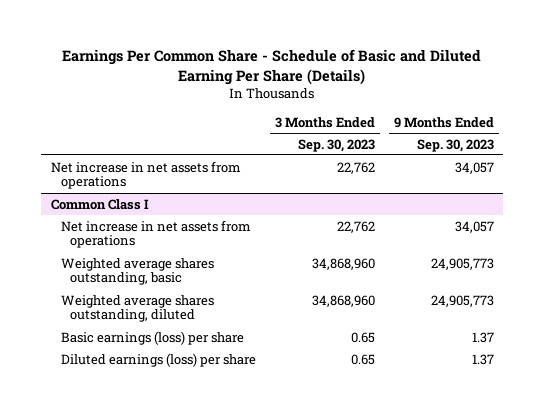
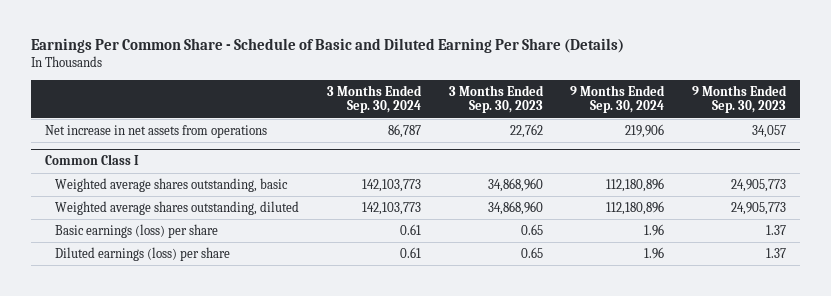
- | 3 Months Ended Sep. 30, 2023 | 9 Months Ended Sep. 30, 2023
+ | 3 Months Ended Sep. 30, 2024 | 3 Months Ended Sep. 30, 2023 | 9 Months Ended Sep. 30, 2024 | 9 Months Ended Sep. 30, 2023
@ Common Class I
- Net increase in net assets from operations | 22,762 | 34,057

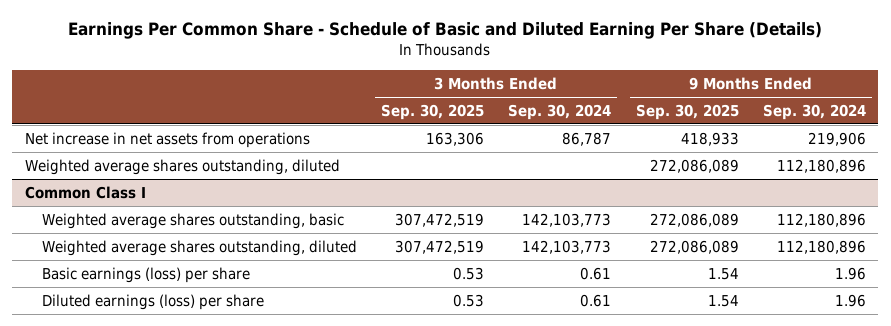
- | 3 Months Ended Sep. 30, 2024 | 3 Months Ended Sep. 30, 2023 | 9 Months Ended Sep. 30, 2024 | 9 Months Ended Sep. 30, 2023
+ | 3 Months Ended Sep. 30, 2025 | 3 Months Ended Sep. 30, 2024 | 9 Months Ended Sep. 30, 2025 | 9 Months Ended Sep. 30, 2024
+ Weighted average shares outstanding, diluted | | | 272,086,089 | 112,180,896

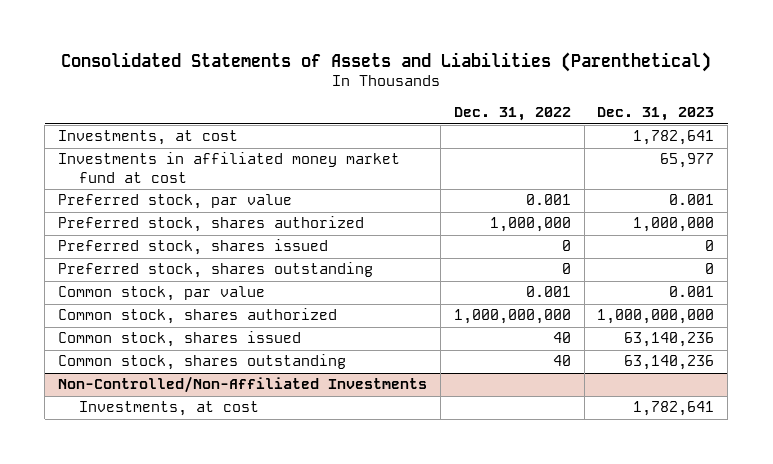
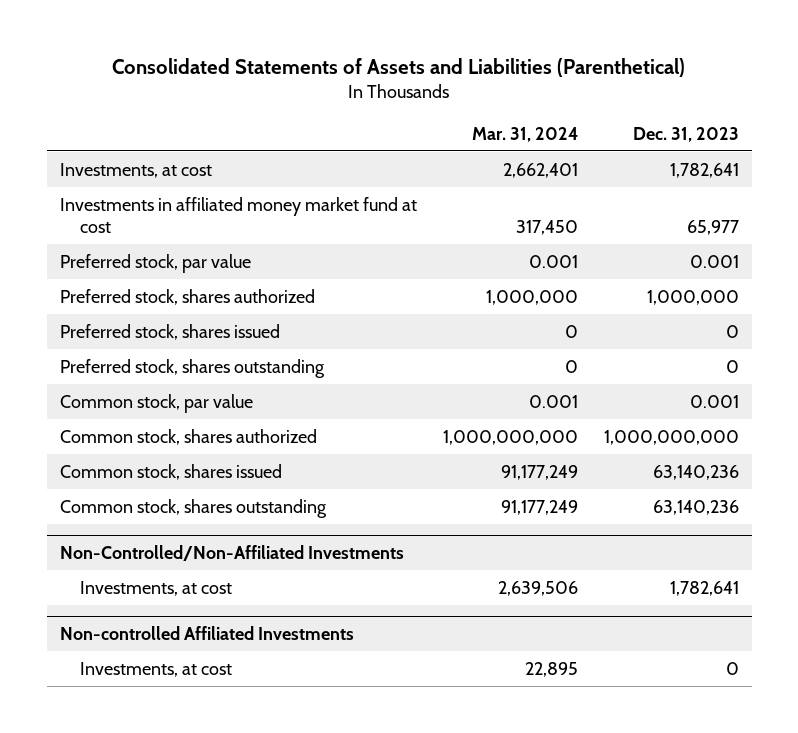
- | Dec. 31, 2022 | Dec. 31, 2023
+ | Mar. 31, 2024 | Dec. 31, 2023
+ Non-controlled Affiliated Investments
+ Investments, at cost | 22,895 | 0

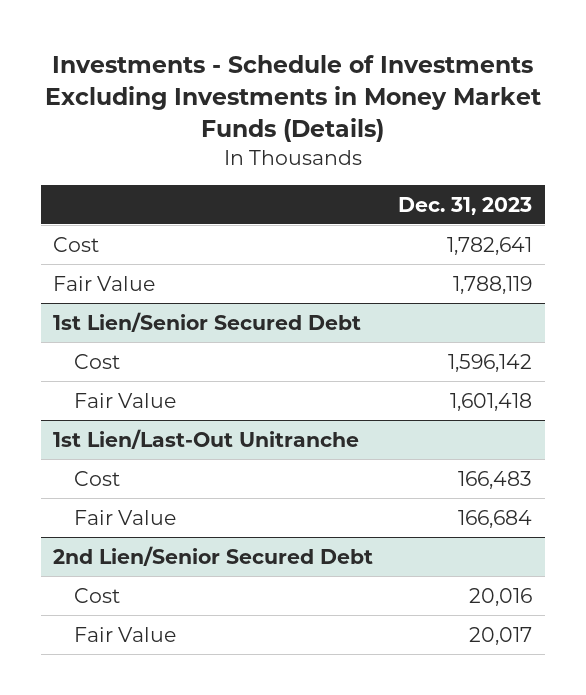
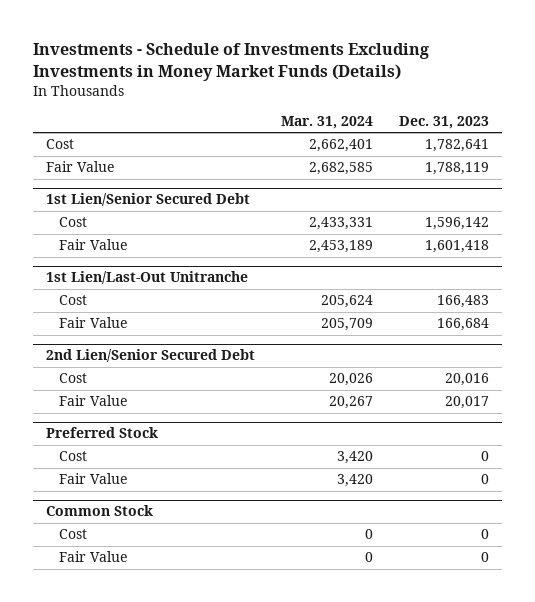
- | Dec. 31, 2023
+ | Mar. 31, 2024 | Dec. 31, 2023
+ Preferred Stock
+ Cost | 3,420 | 0
+ Fair Value | 3,420 | 0
+ Common Stock
+ Cost | 0 | 0
+ Fair Value | 0 | 0

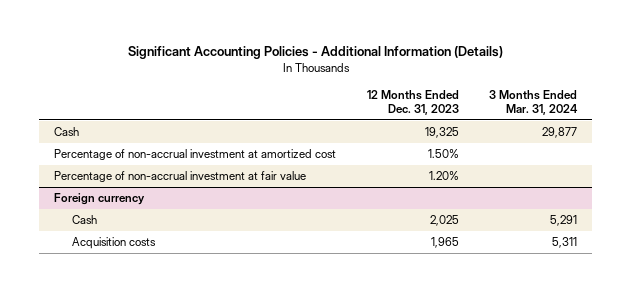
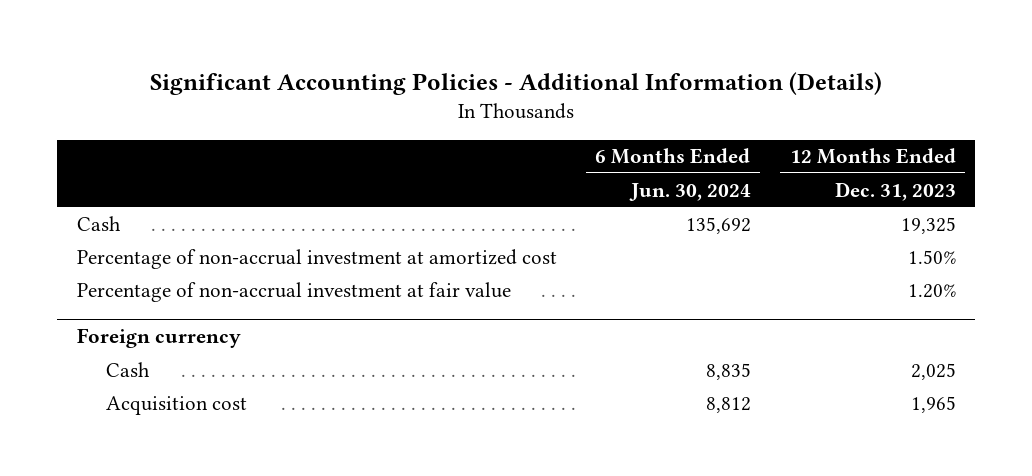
- | 12 Months Ended Dec. 31, 2023 | 3 Months Ended Mar. 31, 2024
+ | 6 Months Ended Jun. 30, 2024 | 12 Months Ended Dec. 31, 2023
@ Foreign currency
- Acquisition costs | 1,965 | 5,311
+ Acquisition cost | 8,812 | 1,965

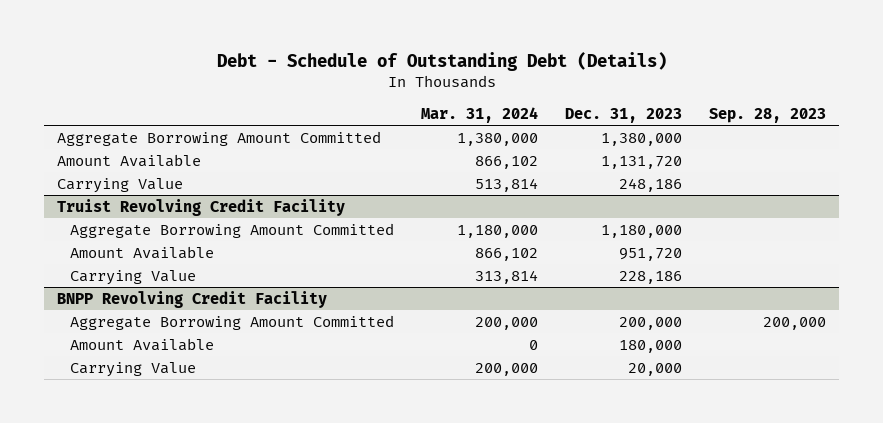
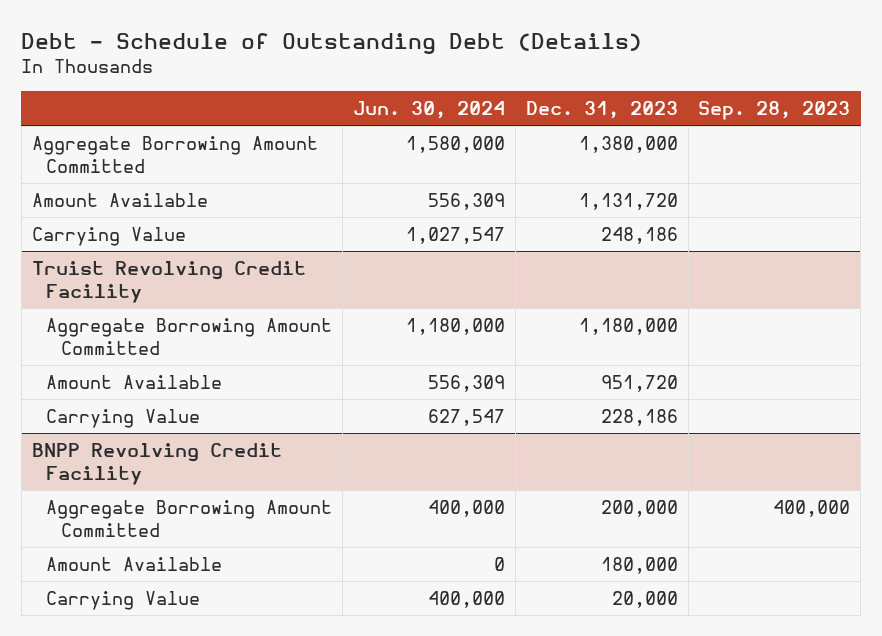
- | Mar. 31, 2024 | Dec. 31, 2023 | Sep. 28, 2023
+ | Jun. 30, 2024 | Dec. 31, 2023 | Sep. 28, 2023
@ BNPP Revolving Credit Facility
- Aggregate Borrowing Amount Committed | 200,000 | 200,000 | 200,000
+ Aggregate Borrowing Amount Committed | 400,000 | 200,000 | 400,000

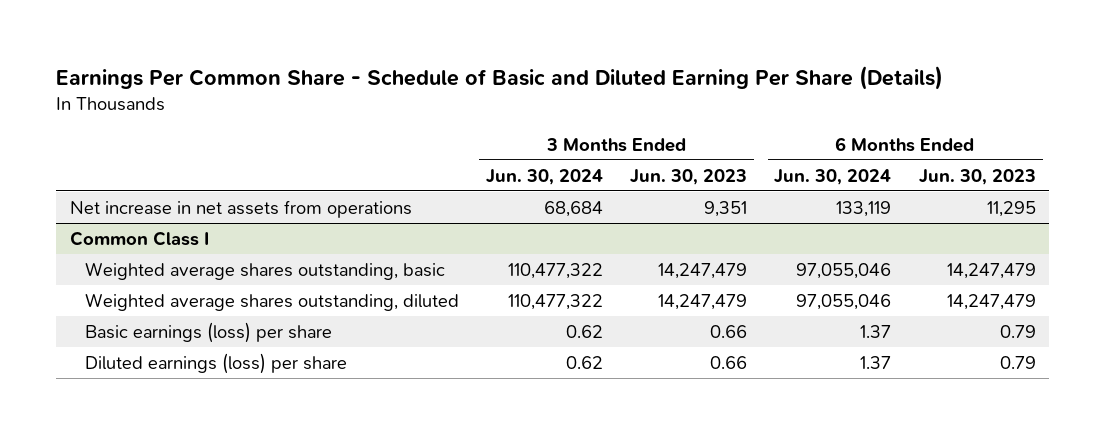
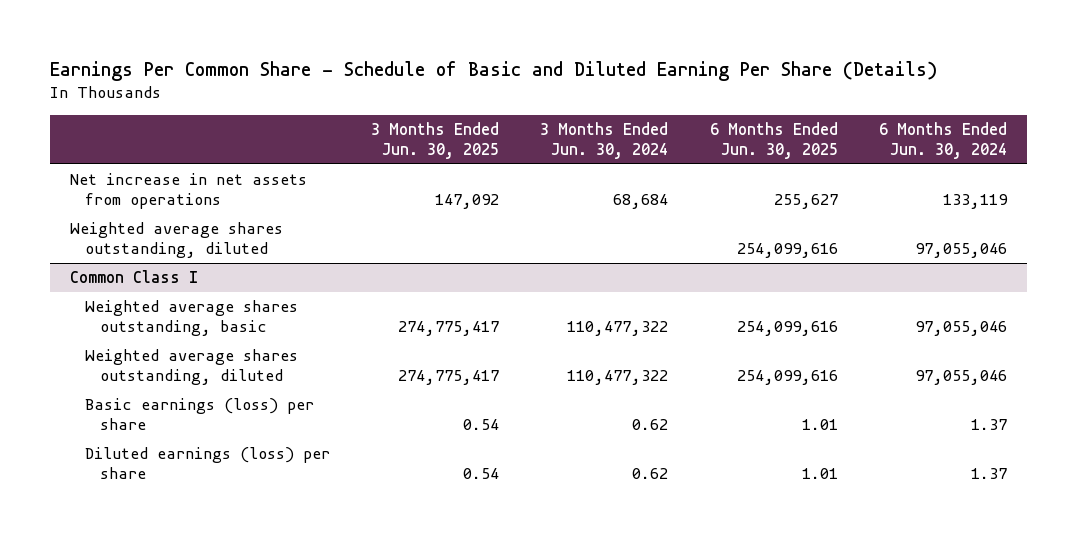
- | 3 Months Ended Jun. 30, 2024 | 3 Months Ended Jun. 30, 2023 | 6 Months Ended Jun. 30, 2024 | 6 Months Ended Jun. 30, 2023
+ | 3 Months Ended Jun. 30, 2025 | 3 Months Ended Jun. 30, 2024 | 6 Months Ended Jun. 30, 2025 | 6 Months Ended Jun. 30, 2024
+ Weighted average shares outstanding, diluted | | | 254,099,616 | 97,055,046

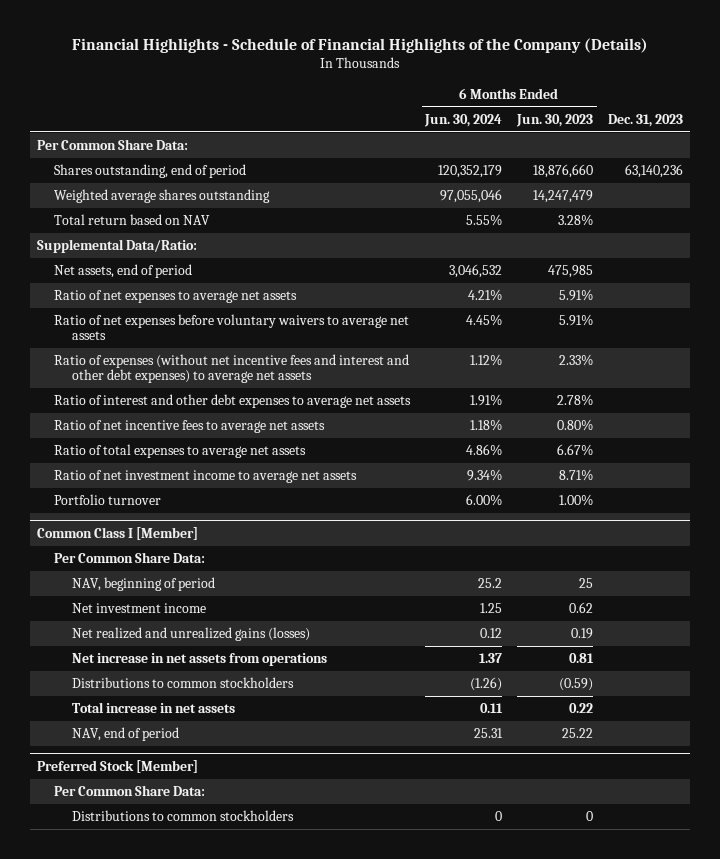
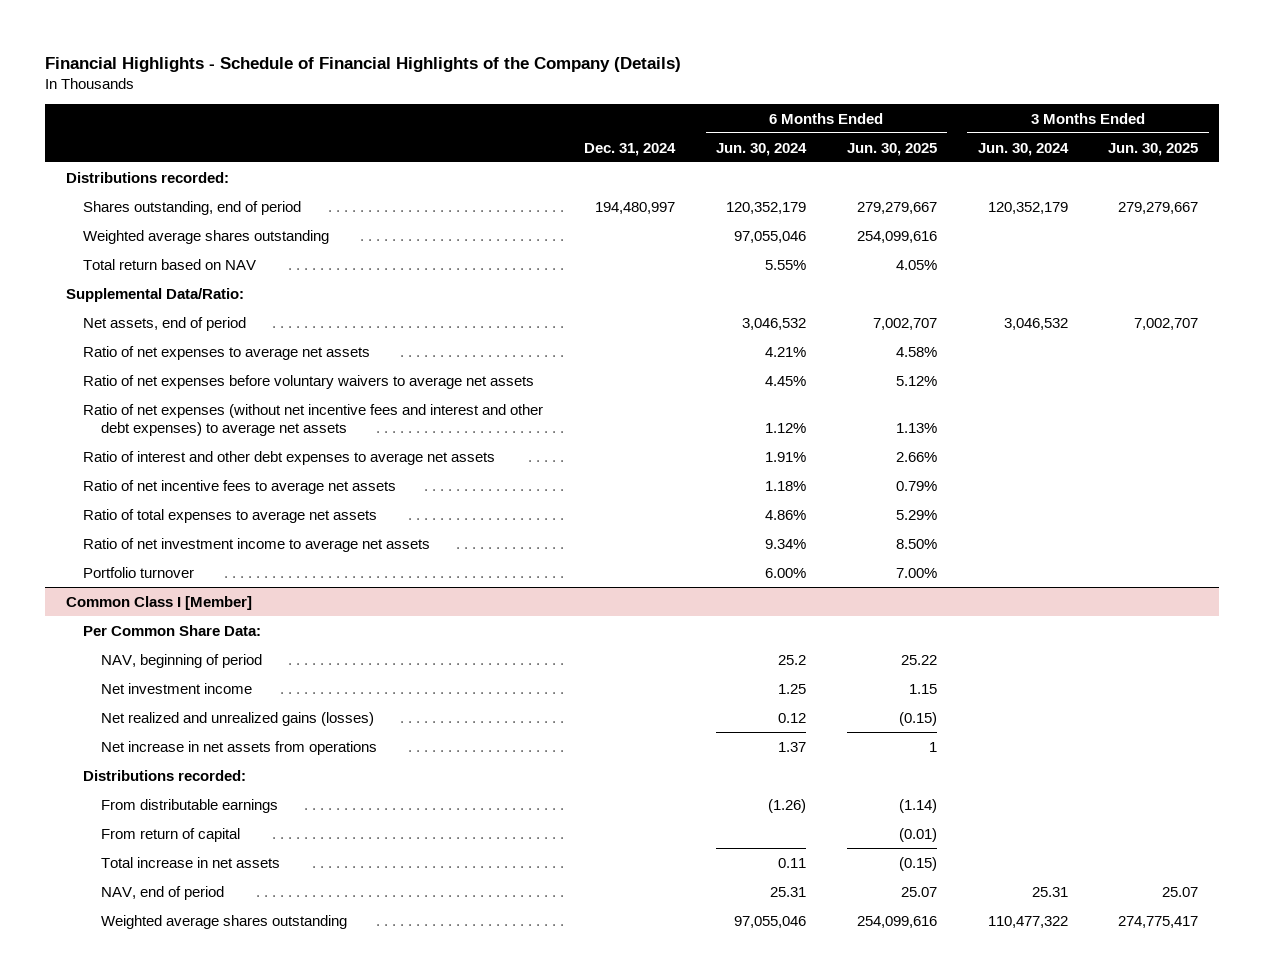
- | 6 Months Ended Jun. 30, 2024 | 6 Months Ended Jun. 30, 2023 | Dec. 31, 2023
+ | Dec. 31, 2024 | 6 Months Ended Jun. 30, 2024 | 6 Months Ended Jun. 30, 2025 | 3 Months Ended Jun. 30, 2024 | 3 Months Ended Jun. 30, 2025
- Per Common Share Data:
+ Distributions recorded:
- Ratio of expenses (without net incentive fees and interest and other debt expenses) to average net assets | 1.12% | 2.33% |
+ Ratio of net expenses (without net incentive fees and interest and other debt expenses) to average net assets | | 1.12% | 1.13% | |
@ Common Class I [Member]
- Distributions to common stockholders | (1.26) | (0.59) |
+ Distributions recorded:
+ From distributable earnings | | (1.26) | (1.14) | |
+ From return of capital | | | (0.01) | |
- Preferred Stock [Member]
- Per Common Share Data:
- Distributions to common stockholders | 0 | 0 |
@ Common Class I [Member]
+ Weighted average shares outstanding | | 97,055,046 | 254,099,616 | 110,477,322 | 274,775,417

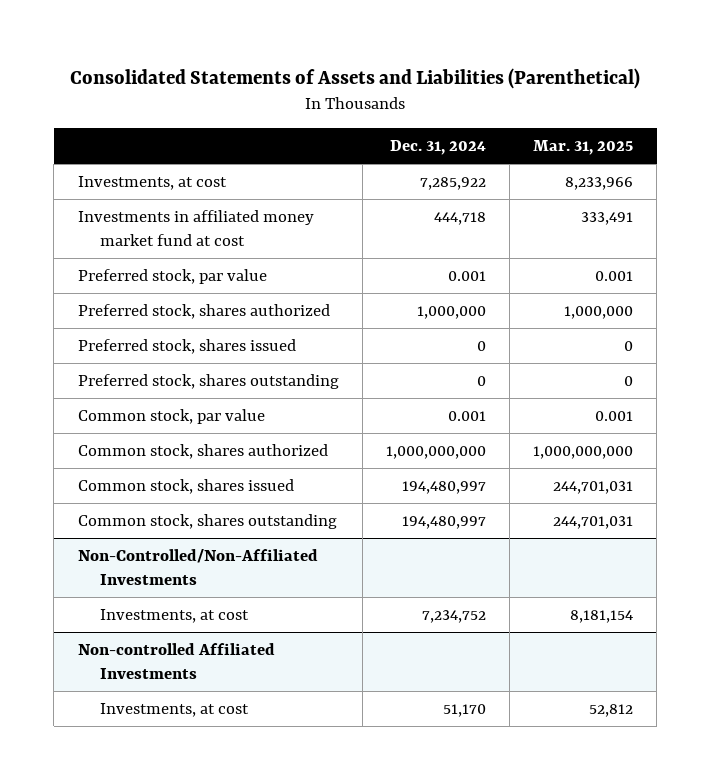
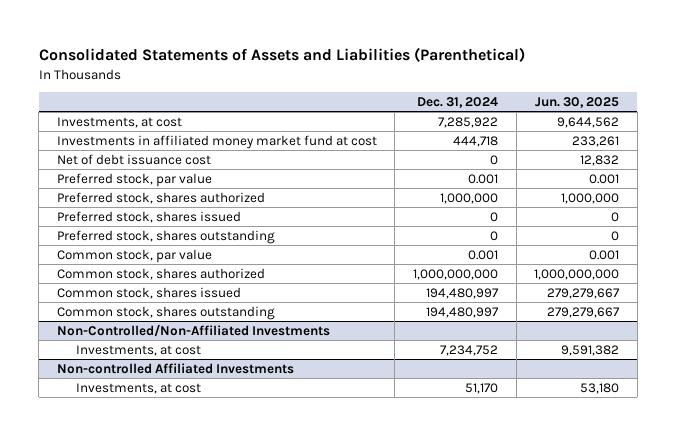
- | Dec. 31, 2024 | Mar. 31, 2025
+ | Dec. 31, 2024 | Jun. 30, 2025
+ Net of debt issuance cost | 0 | 12,832

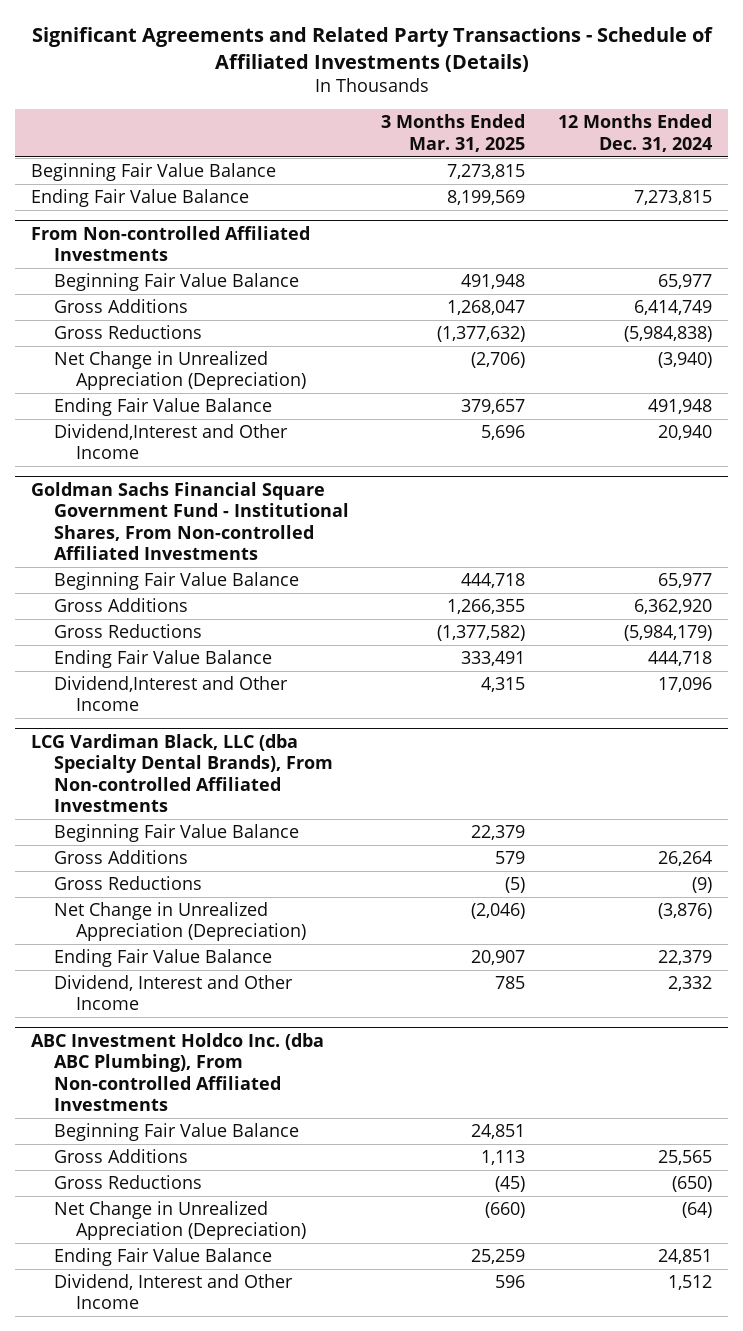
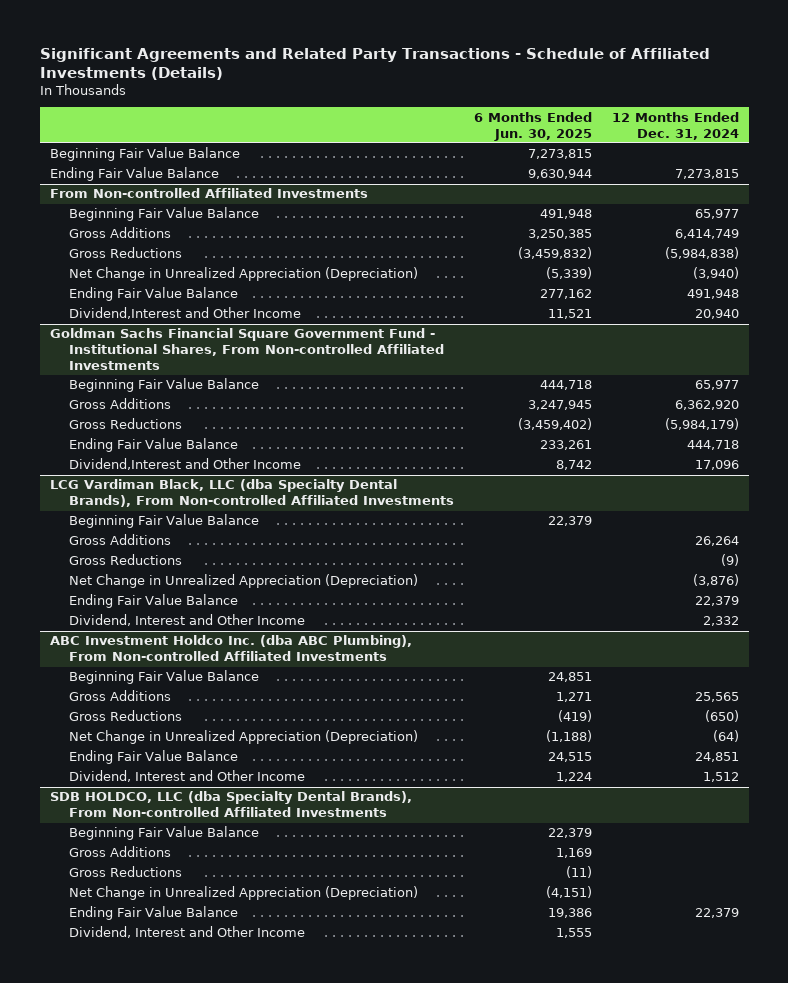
- | 3 Months Ended Mar. 31, 2025 | 12 Months Ended Dec. 31, 2024
+ | 6 Months Ended Jun. 30, 2025 | 12 Months Ended Dec. 31, 2024
+ SDB HOLDCO, LLC (dba Specialty Dental Brands), From Non-controlled Affiliated Investments
+ Beginning Fair Value Balance | 22,379 |
+ Gross Additions | 1,169 |
+ Gross Reductions | (11) |
+ Net Change in Unrealized Appreciation (Depreciation) | (4,151) |
+ Ending Fair Value Balance | 19,386 | 22,379
+ Dividend, Interest and Other Income | 1,555 |

